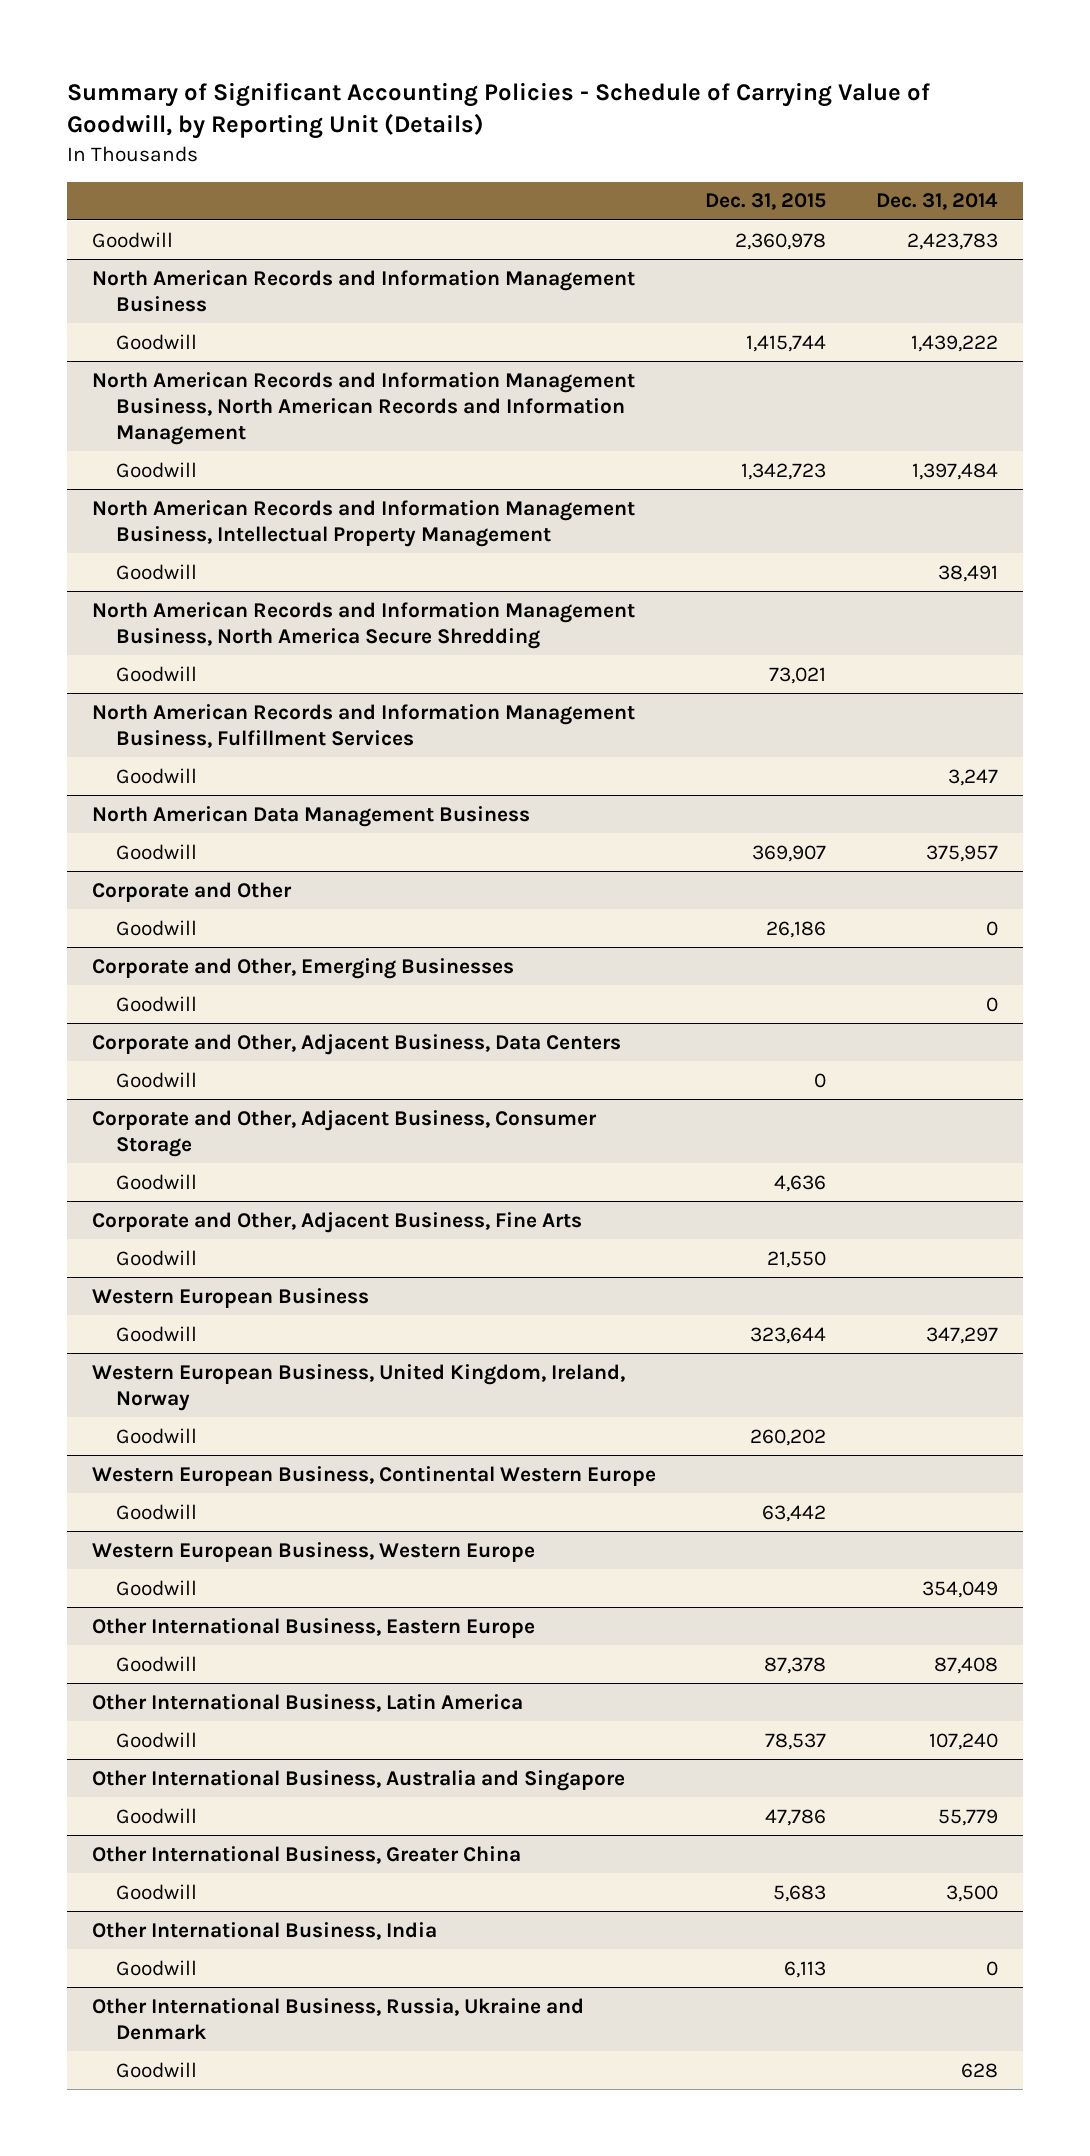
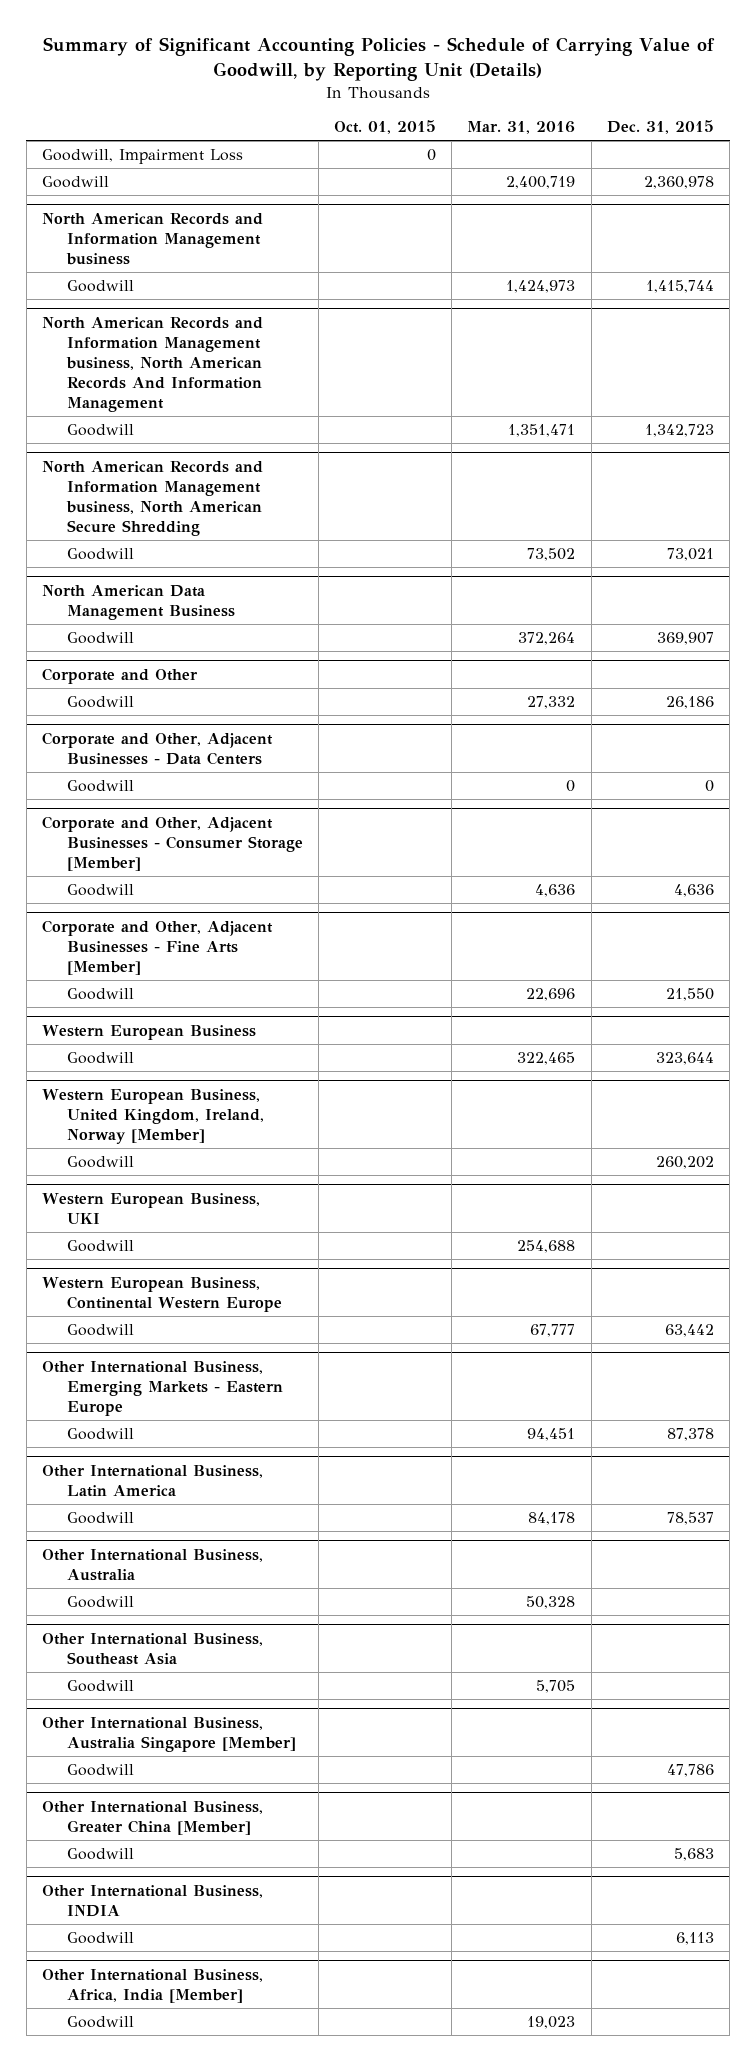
- | Dec. 31, 2015 | Dec. 31, 2014
+ | Oct. 01, 2015 | Mar. 31, 2016 | Dec. 31, 2015
+ Goodwill, Impairment Loss | 0 | |
- North American Records and Information Management Business
+ North American Records and Information Management business
- North American Records and Information Management Business, North American Records and Information Management
+ North American Records and Information Management business, North American Records And Information Management
- North American Records and Information Management Business, Intellectual Property Management
- Goodwill | | 38,491
- North American Records and Information Management Business, North America Secure Shredding
+ North American Records and Information Management business, North American Secure Shredding
- North American Records and Information Management Business, Fulfillment Services
- Goodwill | | 3,247
- Corporate and Other, Emerging Businesses
- Goodwill | | 0
- Corporate and Other, Adjacent Business, Data Centers
+ Corporate and Other, Adjacent Businesses - Data Centers
- Corporate and Other, Adjacent Business, Consumer Storage
+ Corporate and Other, Adjacent Businesses - Consumer Storage [Member]
- Corporate and Other, Adjacent Business, Fine Arts
+ Corporate and Other, Adjacent Businesses - Fine Arts [Member]
- Western European Business, United Kingdom, Ireland, Norway
+ Western European Business, United Kingdom, Ireland, Norway [Member]
+ Western European Business, UKI
+ Goodwill | | 254,688 |
- Western European Business, Western Europe
- Goodwill | | 354,049
- Other International Business, Eastern Europe
+ Other International Business, Emerging Markets - Eastern Europe
- Other International Business, Australia and Singapore
+ Other International Business, Australia
+ Goodwill | | 50,328 |
+ Other International Business, Southeast Asia
+ Goodwill | | 5,705 |
+ Other International Business, Australia Singapore [Member]
- Other International Business, Greater China
+ Other International Business, Greater China [Member]
- Other International Business, India
+ Other International Business, INDIA
- Other International Business, Russia, Ukraine and Denmark
+ Other International Business, Africa, India [Member]

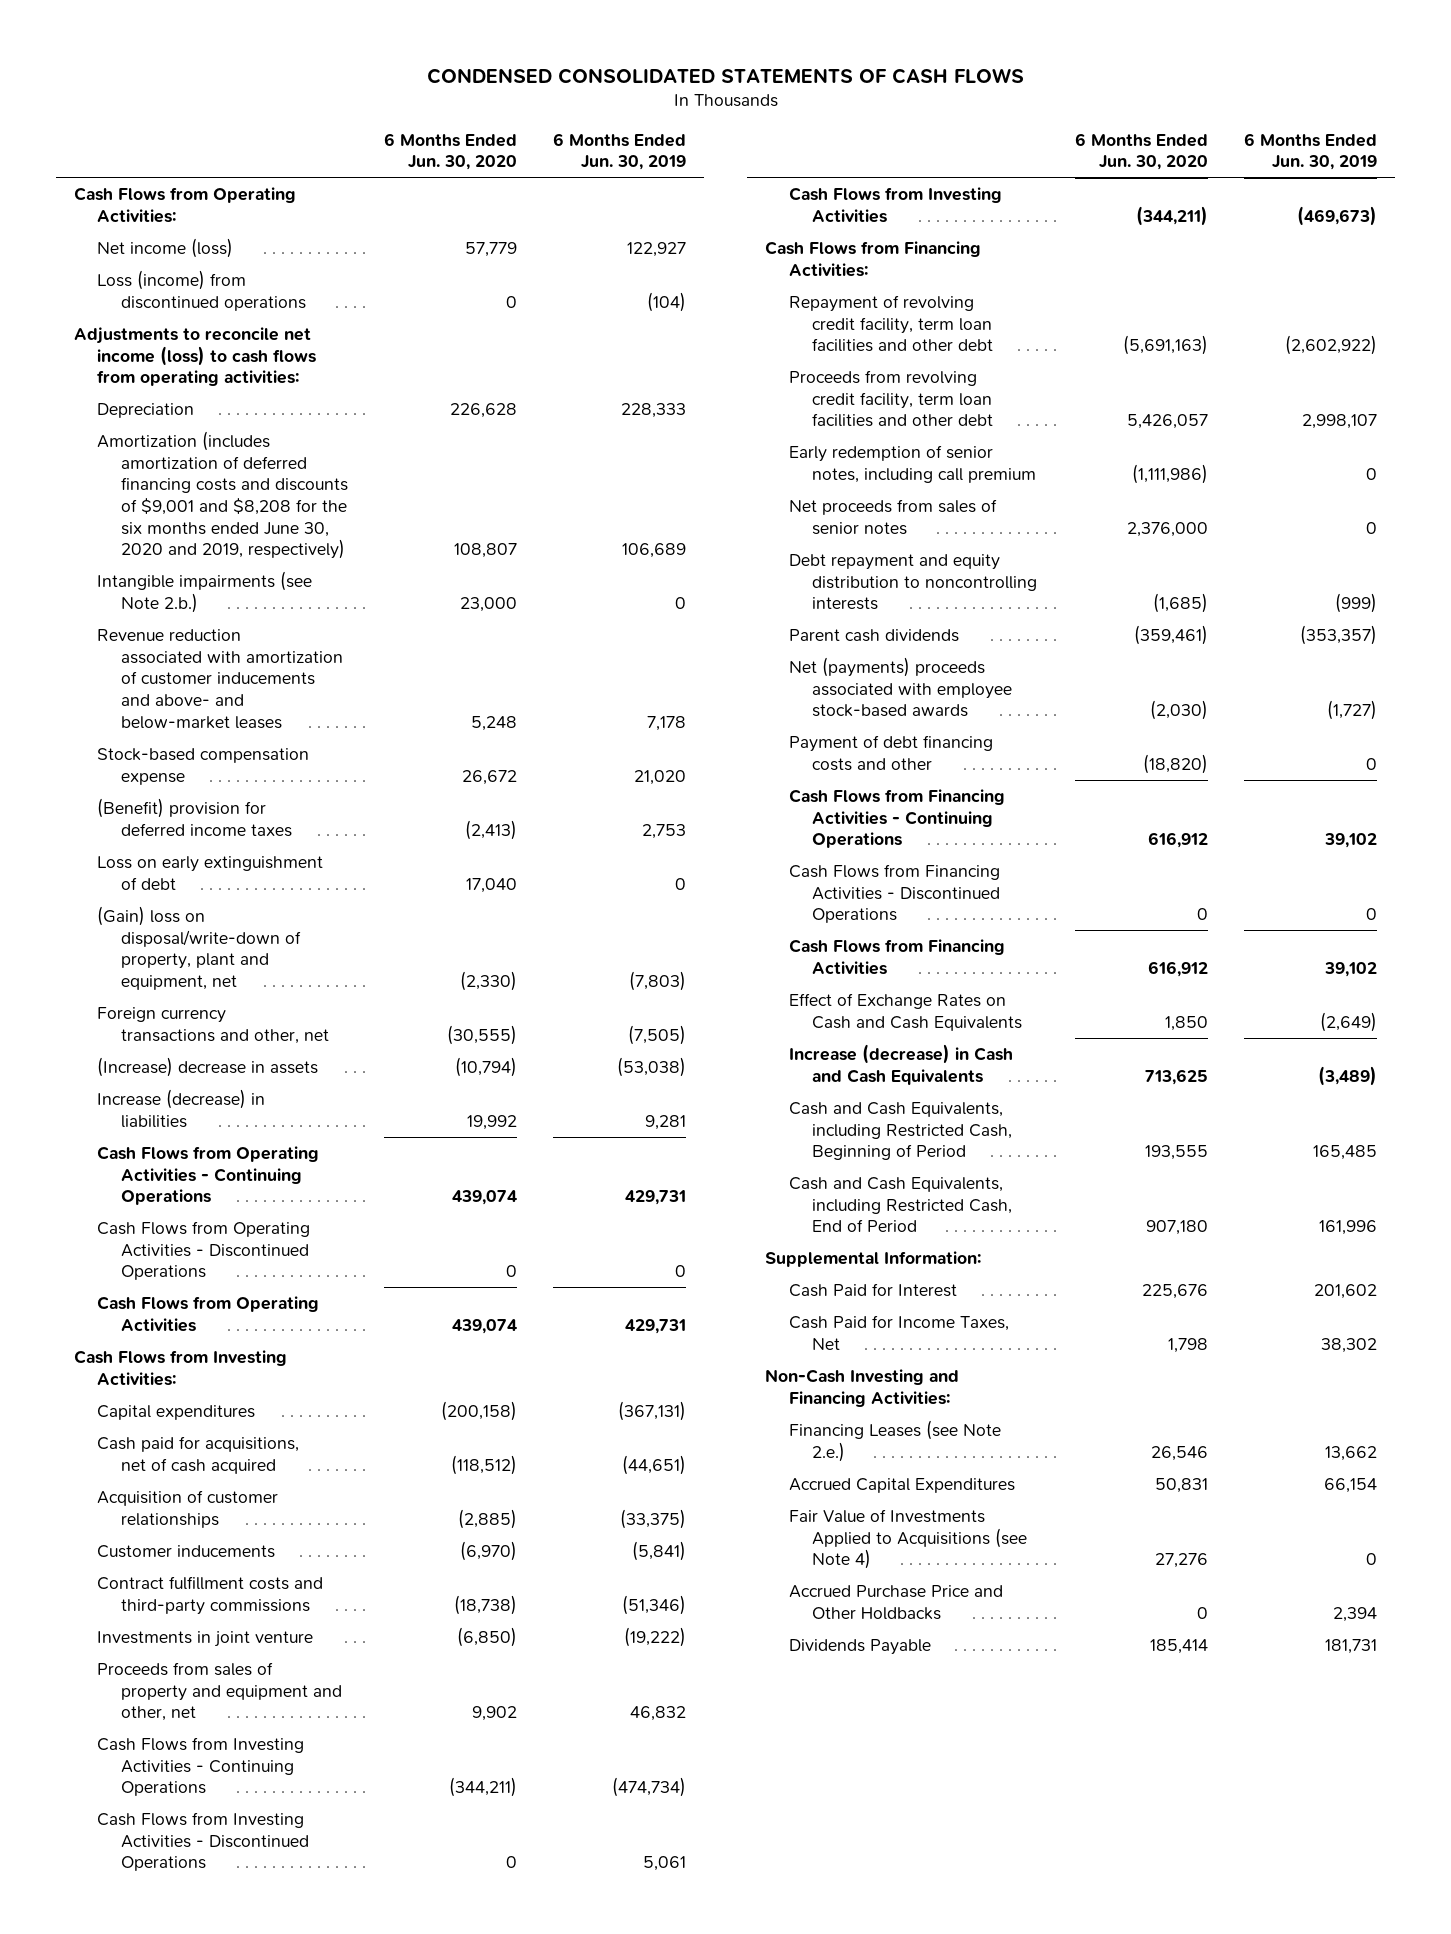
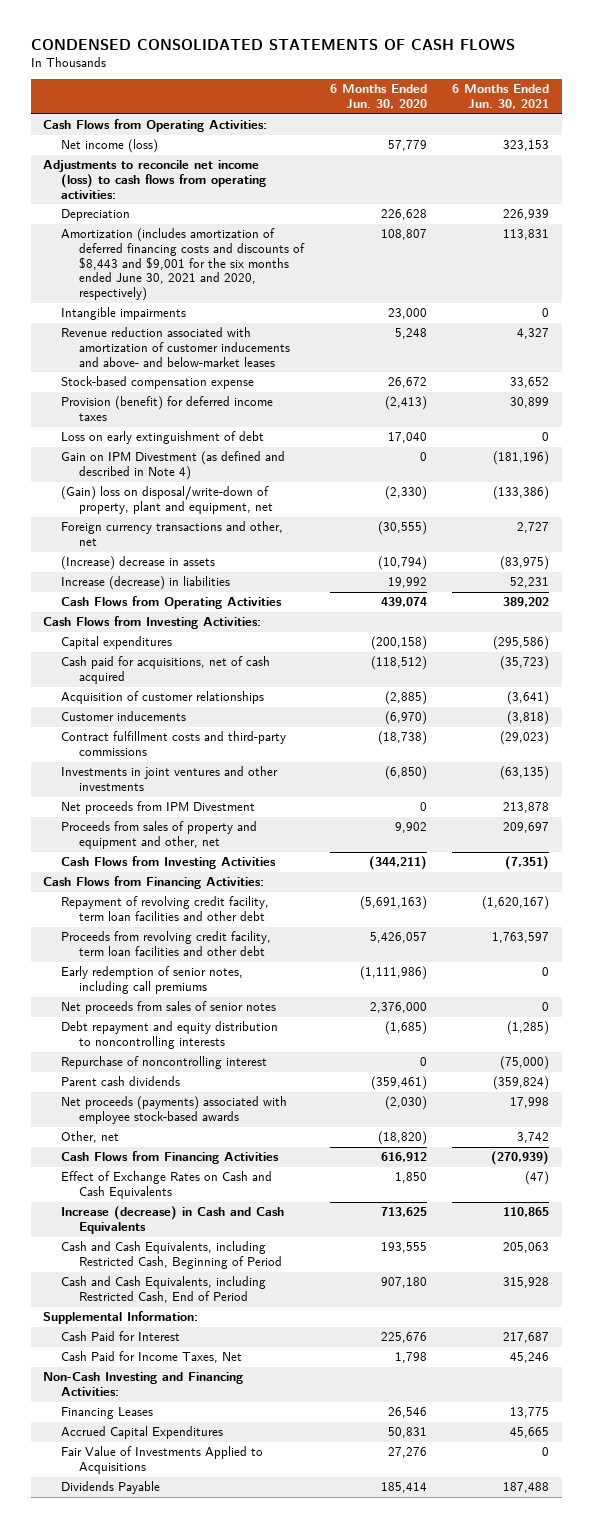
- | 6 Months Ended Jun. 30, 2020 | 6 Months Ended Jun. 30, 2019
+ | 6 Months Ended Jun. 30, 2020 | 6 Months Ended Jun. 30, 2021
- Loss (income) from discontinued operations | 0 | (104)
- Amortization (includes amortization of deferred financing costs and discounts of $9,001 and $8,208 for the six months ended June 30, 2020 and 2019, respectively) | 108,807 | 106,689
- Intangible impairments (see Note 2.b.) | 23,000 | 0
+ Amortization (includes amortization of deferred financing costs and discounts of $8,443 and $9,001 for the six months ended June 30, 2021 and 2020, respectively) | 108,807 | 113,831
+ Intangible impairments | 23,000 | 0
- (Benefit) provision for deferred income taxes | (2,413) | 2,753
+ Provision (benefit) for deferred income taxes | (2,413) | 30,899
+ Gain on IPM Divestment (as defined and described in Note 4) | 0 | (181,196)
- Cash Flows from Operating Activities - Continuing Operations | 439,074 | 429,731
- Cash Flows from Operating Activities - Discontinued Operations | 0 | 0
- Investments in joint venture | (6,850) | (19,222)
+ Investments in joint ventures and other investments | (6,850) | (63,135)
+ Net proceeds from IPM Divestment | 0 | 213,878
- Cash Flows from Investing Activities - Continuing Operations | (344,211) | (474,734)
- Cash Flows from Investing Activities - Discontinued Operations | 0 | 5,061
- Early redemption of senior notes, including call premium | (1,111,986) | 0
+ Early redemption of senior notes, including call premiums | (1,111,986) | 0
+ Repurchase of noncontrolling interest | 0 | (75,000)
- Net (payments) proceeds associated with employee stock-based awards | (2,030) | (1,727)
- Payment of debt financing costs and other | (18,820) | 0
- Cash Flows from Financing Activities - Continuing Operations | 616,912 | 39,102
- Cash Flows from Financing Activities - Discontinued Operations | 0 | 0
+ Net proceeds (payments) associated with employee stock-based awards | (2,030) | 17,998
+ Other, net | (18,820) | 3,742
- Financing Leases (see Note 2.e.) | 26,546 | 13,662
+ Financing Leases | 26,546 | 13,775
- Fair Value of Investments Applied to Acquisitions (see Note 4) | 27,276 | 0
- Accrued Purchase Price and Other Holdbacks | 0 | 2,394
+ Fair Value of Investments Applied to Acquisitions | 27,276 | 0

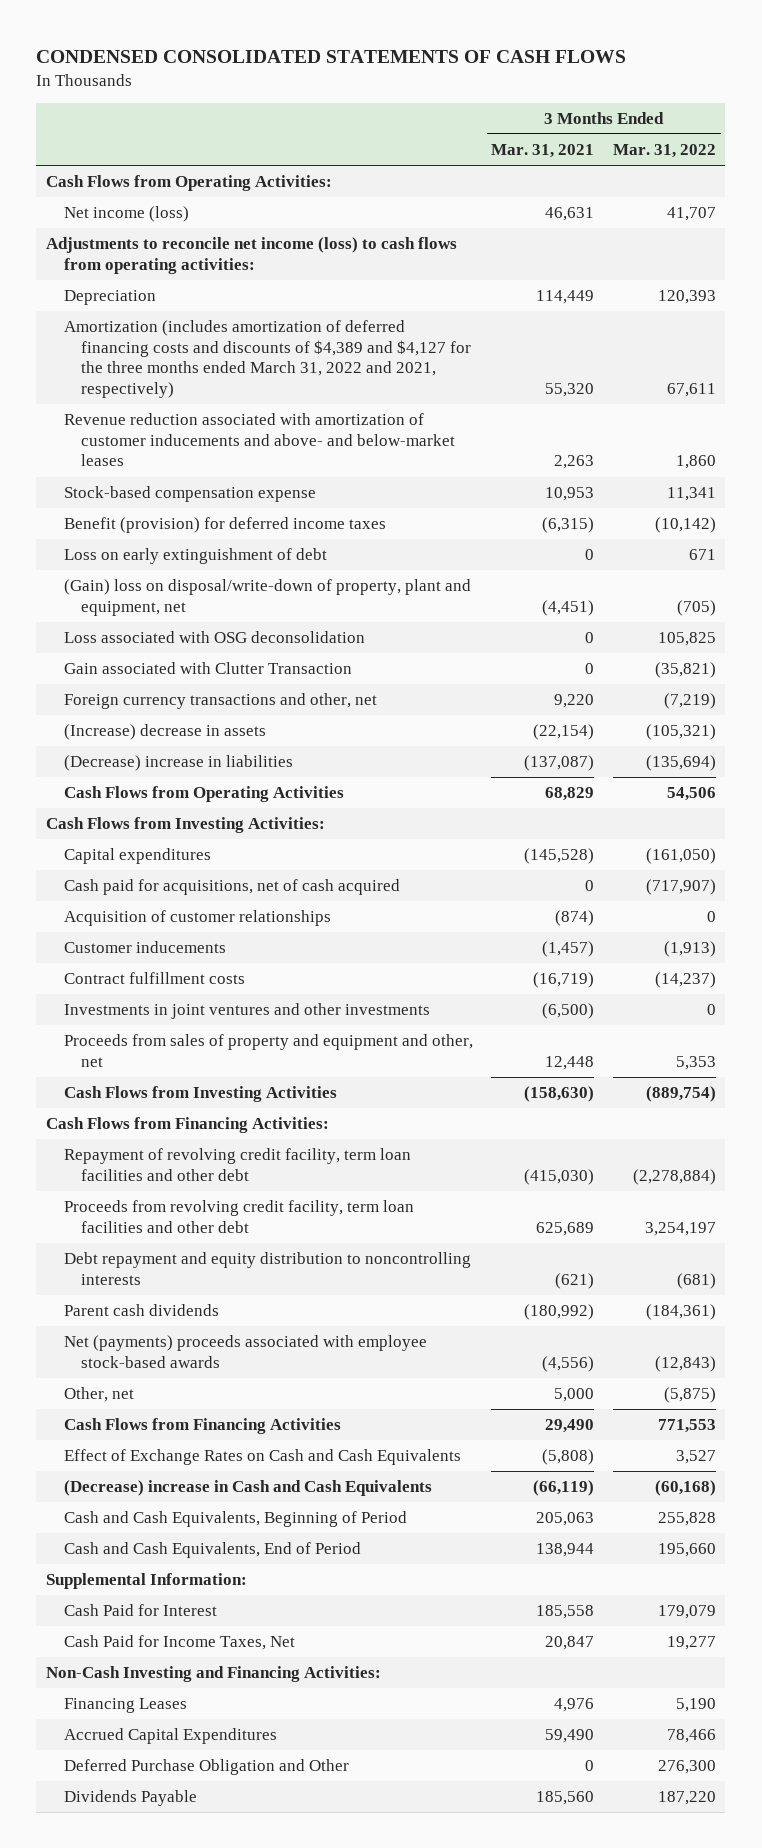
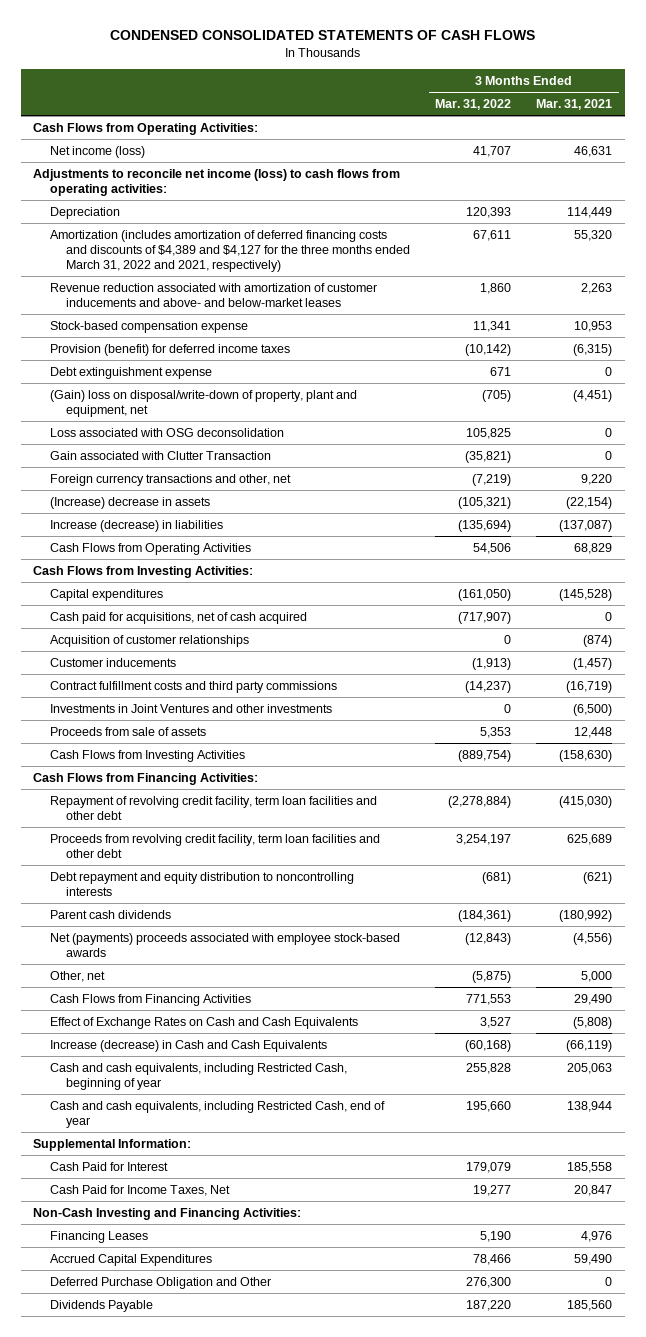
- | 3 Months Ended Mar. 31, 2021 | 3 Months Ended Mar. 31, 2022
+ | 3 Months Ended Mar. 31, 2022 | 3 Months Ended Mar. 31, 2021
- Benefit (provision) for deferred income taxes | (6,315) | (10,142)
- Loss on early extinguishment of debt | 0 | 671
+ Provision (benefit) for deferred income taxes | (10,142) | (6,315)
+ Debt extinguishment expense | 671 | 0
- (Decrease) increase in liabilities | (137,087) | (135,694)
+ Increase (decrease) in liabilities | (135,694) | (137,087)
- Contract fulfillment costs | (16,719) | (14,237)
- Investments in joint ventures and other investments | (6,500) | 0
- Proceeds from sales of property and equipment and other, net | 12,448 | 5,353
+ Contract fulfillment costs and third party commissions | (14,237) | (16,719)
+ Investments in Joint Ventures and other investments | 0 | (6,500)
+ Proceeds from sale of assets | 5,353 | 12,448
- (Decrease) increase in Cash and Cash Equivalents | (66,119) | (60,168)
- Cash and Cash Equivalents, Beginning of Period | 205,063 | 255,828
- Cash and Cash Equivalents, End of Period | 138,944 | 195,660
+ Increase (decrease) in Cash and Cash Equivalents | (60,168) | (66,119)
+ Cash and cash equivalents, including Restricted Cash, beginning of year | 255,828 | 205,063
+ Cash and cash equivalents, including Restricted Cash, end of year | 195,660 | 138,944

